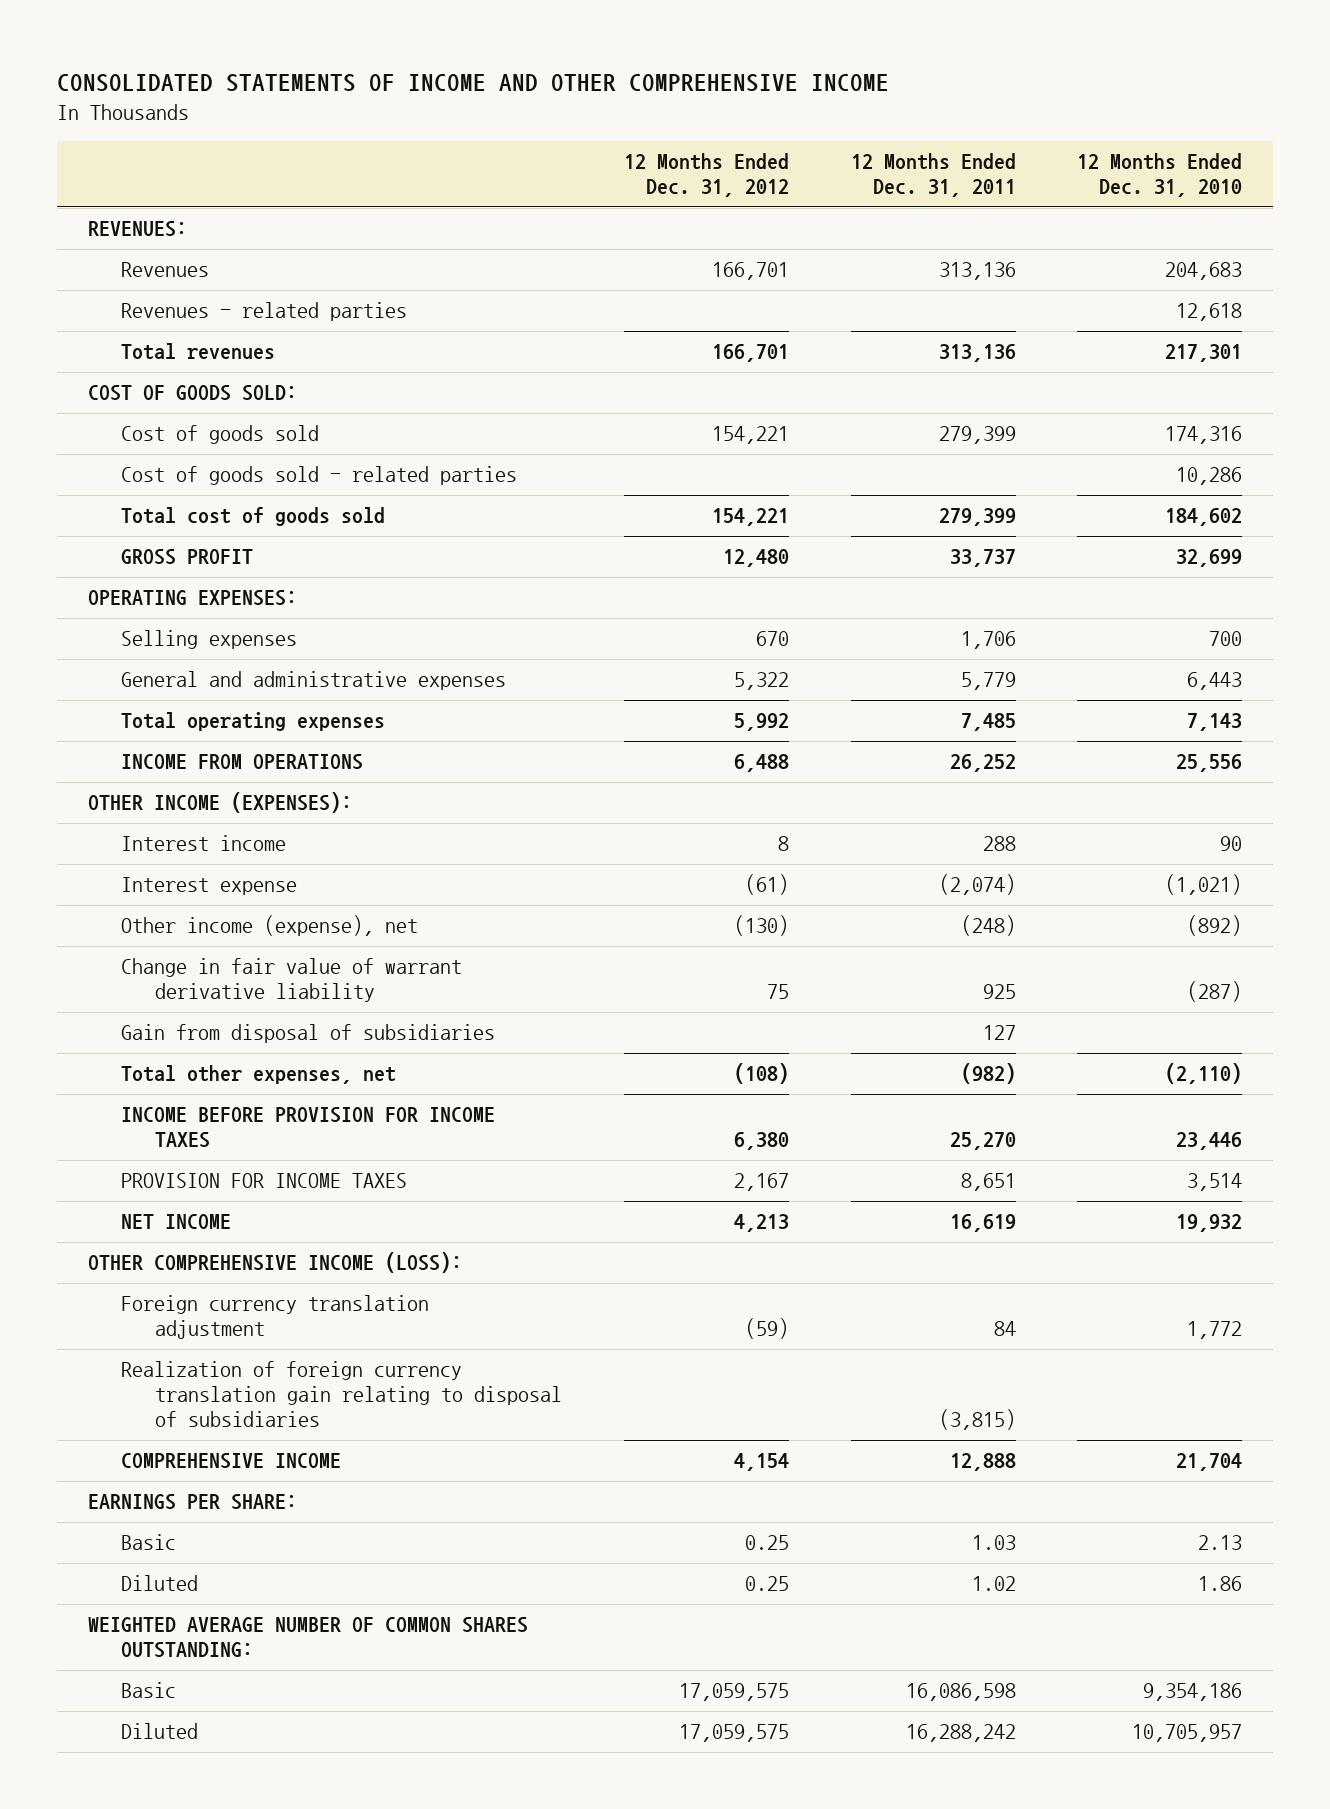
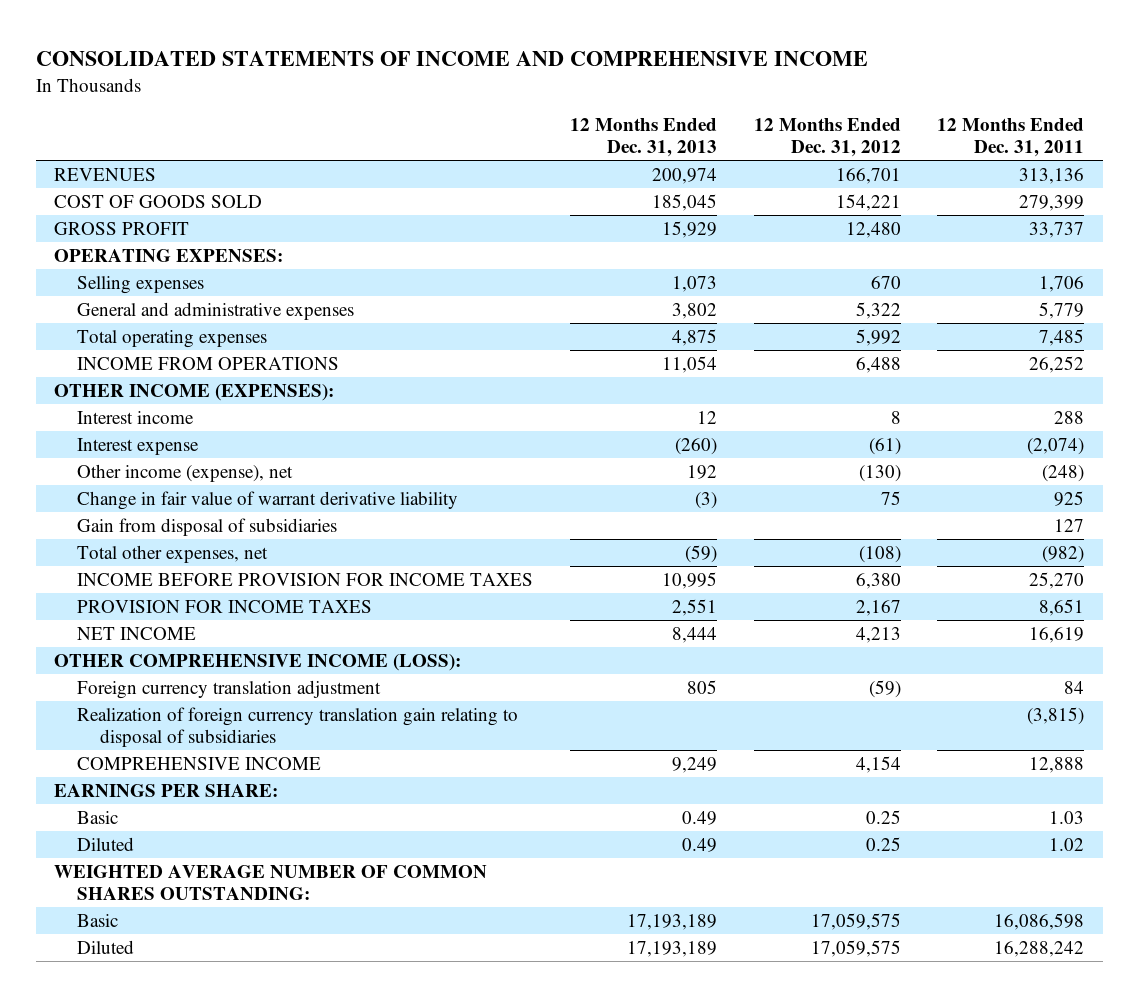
- CONSOLIDATED STATEMENTS OF INCOME AND OTHER COMPREHENSIVE INCOME
+ CONSOLIDATED STATEMENTS OF INCOME AND COMPREHENSIVE INCOME
- | 12 Months Ended Dec. 31, 2012 | 12 Months Ended Dec. 31, 2011 | 12 Months Ended Dec. 31, 2010
+ | 12 Months Ended Dec. 31, 2013 | 12 Months Ended Dec. 31, 2012 | 12 Months Ended Dec. 31, 2011
- REVENUES:
- Revenues | 166,701 | 313,136 | 204,683
- Revenues - related parties | | | 12,618
- Total revenues | 166,701 | 313,136 | 217,301
- COST OF GOODS SOLD:
- Cost of goods sold | 154,221 | 279,399 | 174,316
- Cost of goods sold - related parties | | | 10,286
- Total cost of goods sold | 154,221 | 279,399 | 184,602
+ REVENUES | 200,974 | 166,701 | 313,136
+ COST OF GOODS SOLD | 185,045 | 154,221 | 279,399

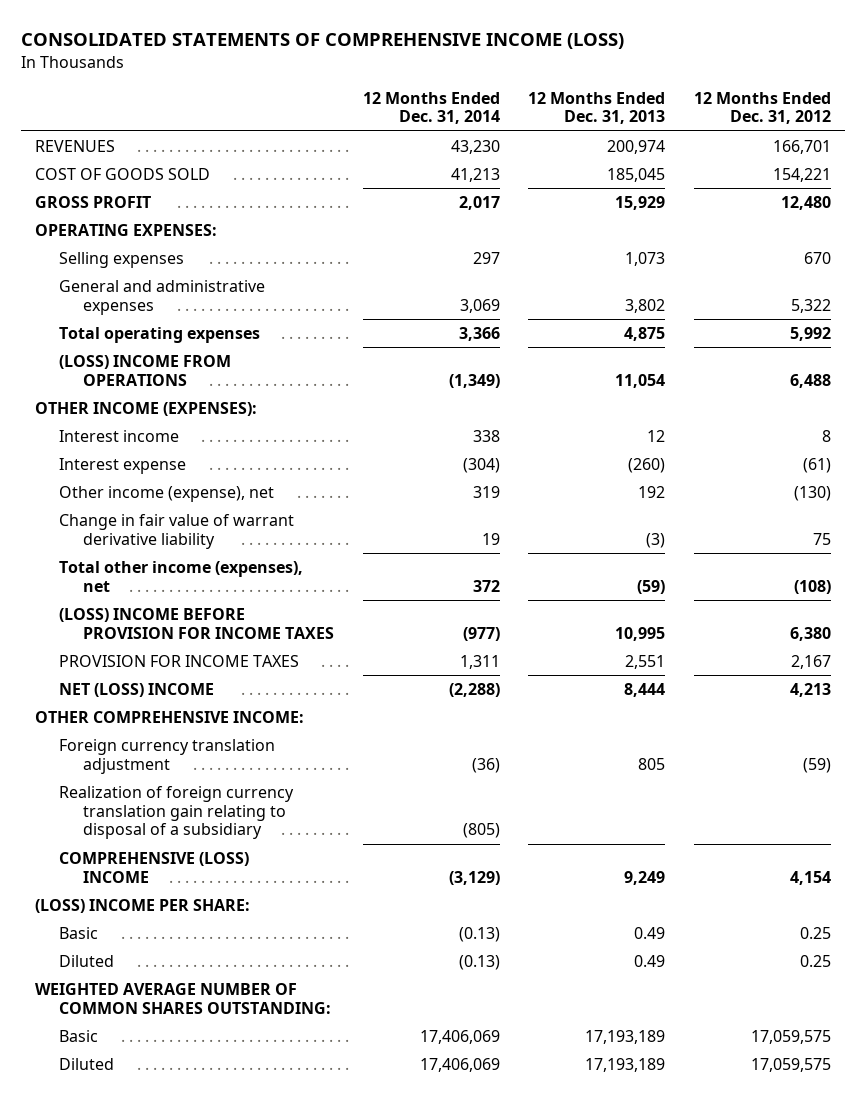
- CONSOLIDATED STATEMENTS OF INCOME AND COMPREHENSIVE INCOME
+ CONSOLIDATED STATEMENTS OF COMPREHENSIVE INCOME (LOSS)
- | 12 Months Ended Dec. 31, 2013 | 12 Months Ended Dec. 31, 2012 | 12 Months Ended Dec. 31, 2011
+ | 12 Months Ended Dec. 31, 2014 | 12 Months Ended Dec. 31, 2013 | 12 Months Ended Dec. 31, 2012
- INCOME FROM OPERATIONS | 11,054 | 6,488 | 26,252
+ (LOSS) INCOME FROM OPERATIONS | (1,349) | 11,054 | 6,488
- Gain from disposal of subsidiaries | | | 127
- Total other expenses, net | (59) | (108) | (982)
- INCOME BEFORE PROVISION FOR INCOME TAXES | 10,995 | 6,380 | 25,270
+ Total other income (expenses), net | 372 | (59) | (108)
+ (LOSS) INCOME BEFORE PROVISION FOR INCOME TAXES | (977) | 10,995 | 6,380
- NET INCOME | 8,444 | 4,213 | 16,619
- OTHER COMPREHENSIVE INCOME (LOSS):
+ NET (LOSS) INCOME | (2,288) | 8,444 | 4,213
+ OTHER COMPREHENSIVE INCOME:
- Realization of foreign currency translation gain relating to disposal of subsidiaries | | | (3,815)
- COMPREHENSIVE INCOME | 9,249 | 4,154 | 12,888
- EARNINGS PER SHARE:
+ Realization of foreign currency translation gain relating to disposal of a subsidiary | (805) | |
+ COMPREHENSIVE (LOSS) INCOME | (3,129) | 9,249 | 4,154
+ (LOSS) INCOME PER SHARE:

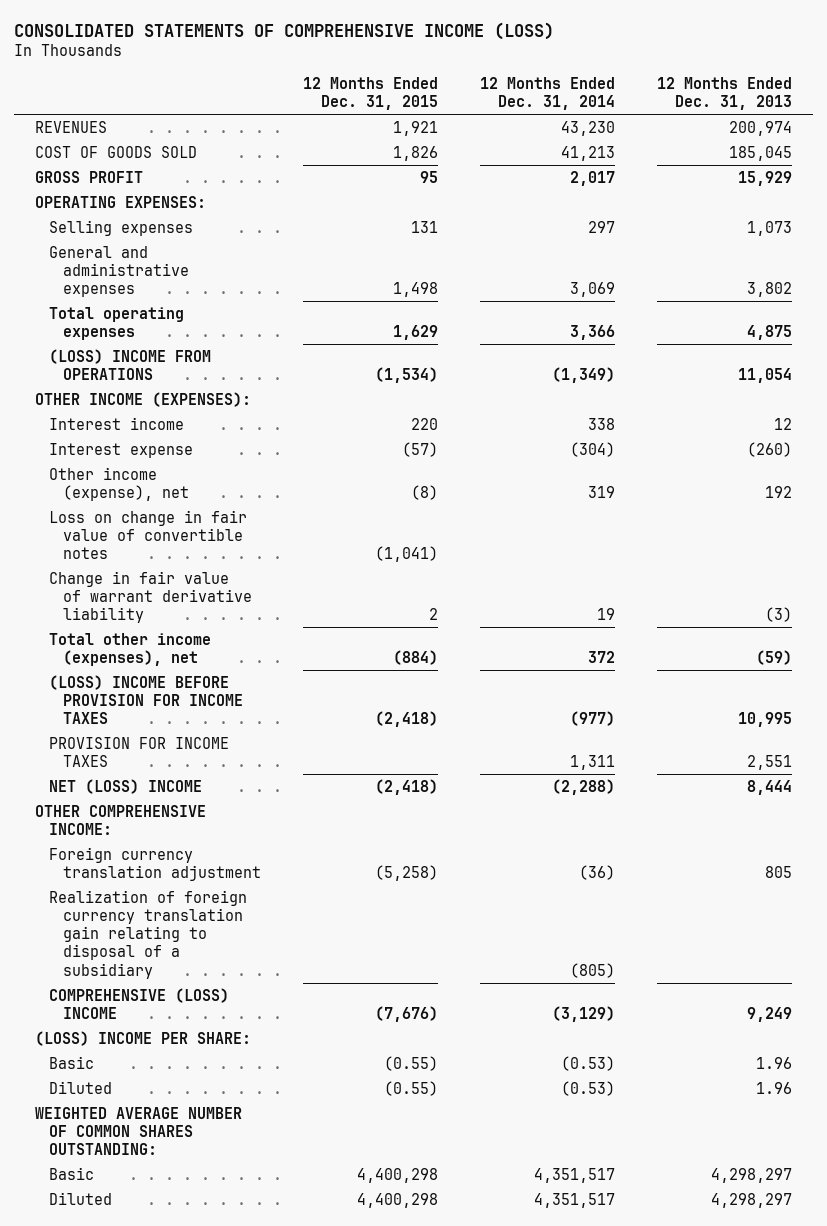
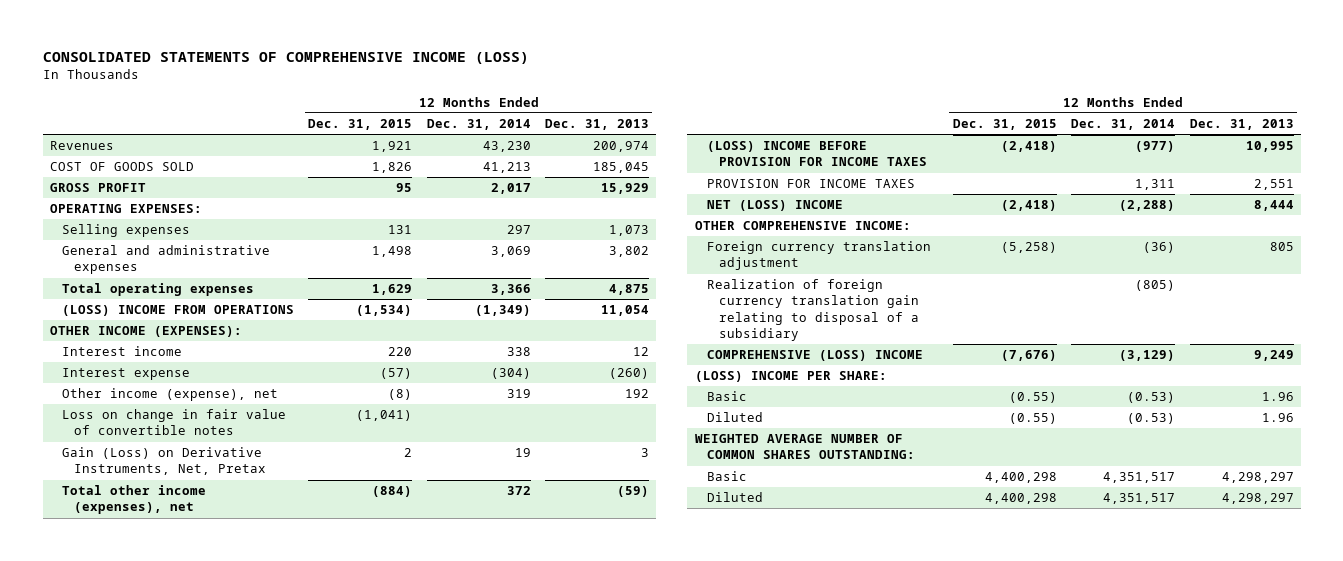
- REVENUES | 1,921 | 43,230 | 200,974
+ Revenues | 1,921 | 43,230 | 200,974
- Change in fair value of warrant derivative liability | 2 | 19 | (3)
+ Gain (Loss) on Derivative Instruments, Net, Pretax | 2 | 19 | 3

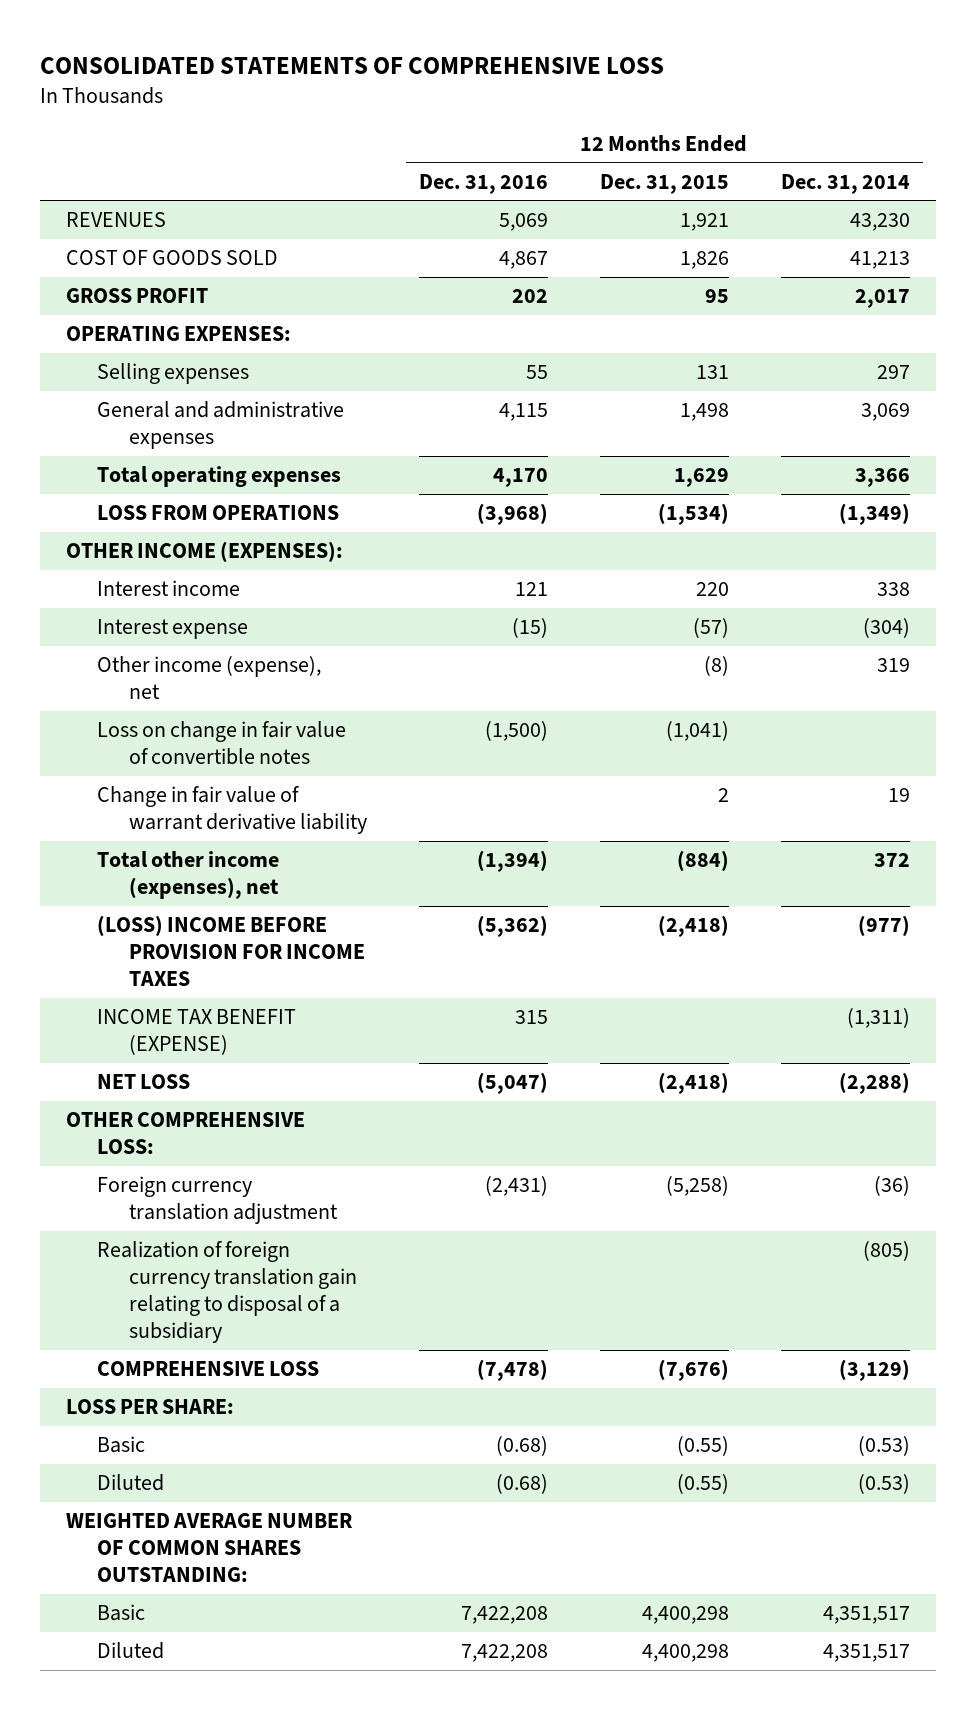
- CONSOLIDATED STATEMENTS OF COMPREHENSIVE INCOME (LOSS)
+ CONSOLIDATED STATEMENTS OF COMPREHENSIVE LOSS
- | 12 Months Ended Dec. 31, 2015 | 12 Months Ended Dec. 31, 2014 | 12 Months Ended Dec. 31, 2013
+ | 12 Months Ended Dec. 31, 2016 | 12 Months Ended Dec. 31, 2015 | 12 Months Ended Dec. 31, 2014
- Revenues | 1,921 | 43,230 | 200,974
+ REVENUES | 5,069 | 1,921 | 43,230
- (LOSS) INCOME FROM OPERATIONS | (1,534) | (1,349) | 11,054
+ LOSS FROM OPERATIONS | (3,968) | (1,534) | (1,349)
- Gain (Loss) on Derivative Instruments, Net, Pretax | 2 | 19 | 3
+ Change in fair value of warrant derivative liability | | 2 | 19
- PROVISION FOR INCOME TAXES | | 1,311 | 2,551
- NET (LOSS) INCOME | (2,418) | (2,288) | 8,444
- OTHER COMPREHENSIVE INCOME:
+ INCOME TAX BENEFIT (EXPENSE) | 315 | | (1,311)
+ NET LOSS | (5,047) | (2,418) | (2,288)
+ OTHER COMPREHENSIVE LOSS:
- COMPREHENSIVE (LOSS) INCOME | (7,676) | (3,129) | 9,249
- (LOSS) INCOME PER SHARE:
+ COMPREHENSIVE LOSS | (7,478) | (7,676) | (3,129)
+ LOSS PER SHARE:

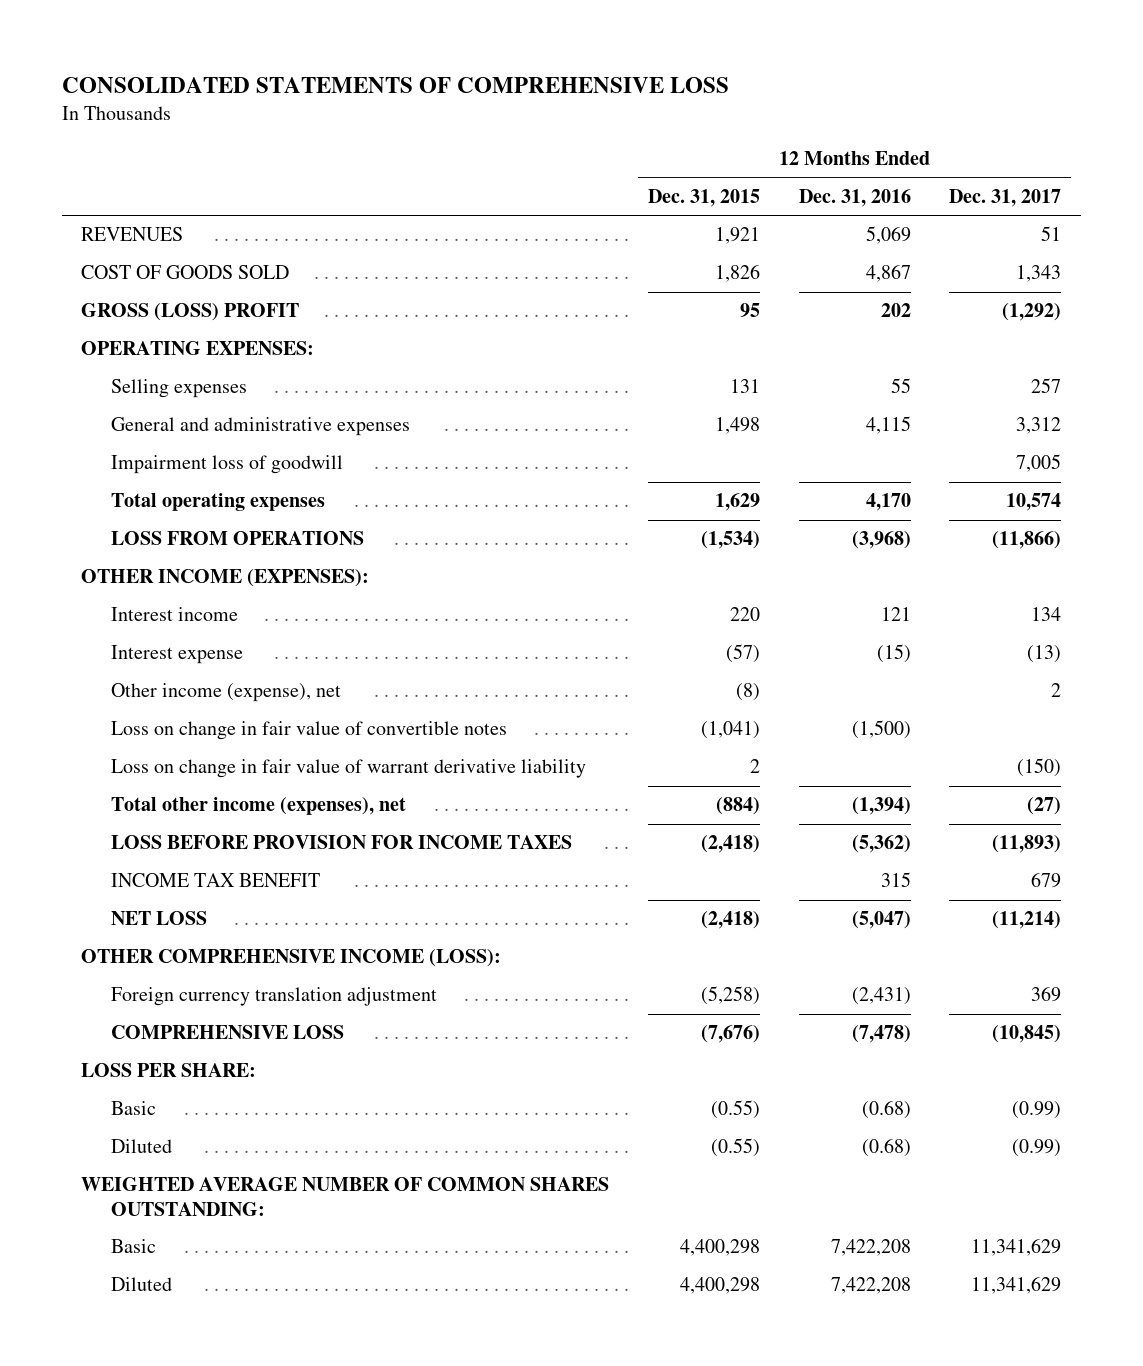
- | 12 Months Ended Dec. 31, 2016 | 12 Months Ended Dec. 31, 2015 | 12 Months Ended Dec. 31, 2014
+ | 12 Months Ended Dec. 31, 2015 | 12 Months Ended Dec. 31, 2016 | 12 Months Ended Dec. 31, 2017
- GROSS PROFIT | 202 | 95 | 2,017
+ GROSS (LOSS) PROFIT | 95 | 202 | (1,292)
+ Impairment loss of goodwill | | | 7,005
- Change in fair value of warrant derivative liability | | 2 | 19
+ Loss on change in fair value of warrant derivative liability | 2 | | (150)
- (LOSS) INCOME BEFORE PROVISION FOR INCOME TAXES | (5,362) | (2,418) | (977)
- INCOME TAX BENEFIT (EXPENSE) | 315 | | (1,311)
+ LOSS BEFORE PROVISION FOR INCOME TAXES | (2,418) | (5,362) | (11,893)
+ INCOME TAX BENEFIT | | 315 | 679
- OTHER COMPREHENSIVE LOSS:
+ OTHER COMPREHENSIVE INCOME (LOSS):
- Realization of foreign currency translation gain relating to disposal of a subsidiary | | | (805)

